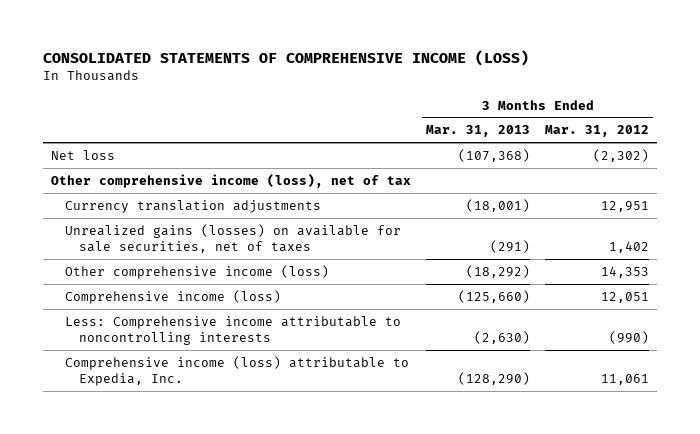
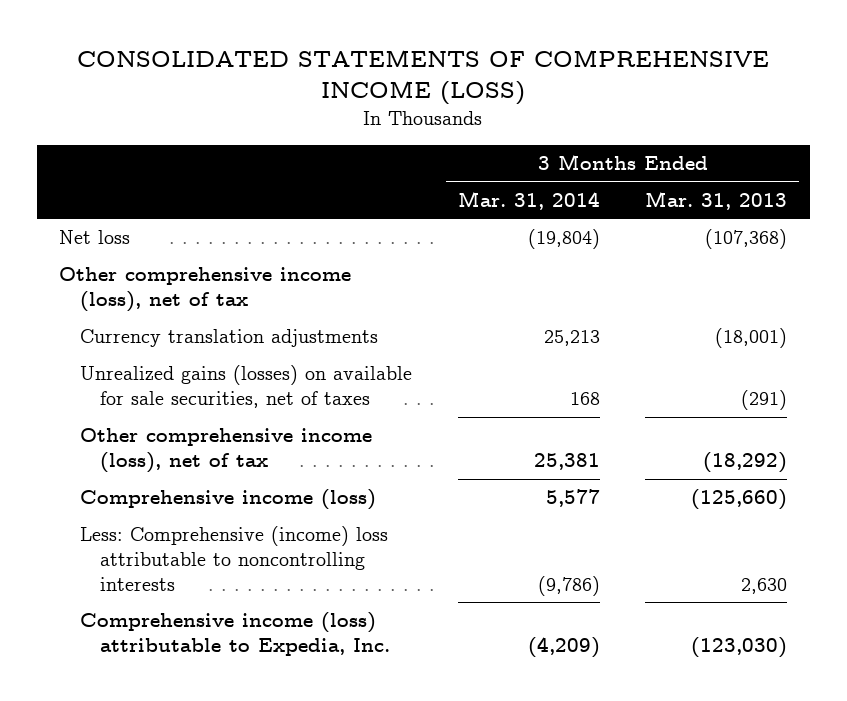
- | 3 Months Ended Mar. 31, 2013 | 3 Months Ended Mar. 31, 2012
+ | 3 Months Ended Mar. 31, 2014 | 3 Months Ended Mar. 31, 2013
- Other comprehensive income (loss) | (18,292) | 14,353
+ Other comprehensive income (loss), net of tax | 25,381 | (18,292)
- Less: Comprehensive income attributable to noncontrolling interests | (2,630) | (990)
- Comprehensive income (loss) attributable to Expedia, Inc. | (128,290) | 11,061
+ Less: Comprehensive (income) loss attributable to noncontrolling interests | (9,786) | 2,630
+ Comprehensive income (loss) attributable to Expedia, Inc. | (4,209) | (123,030)

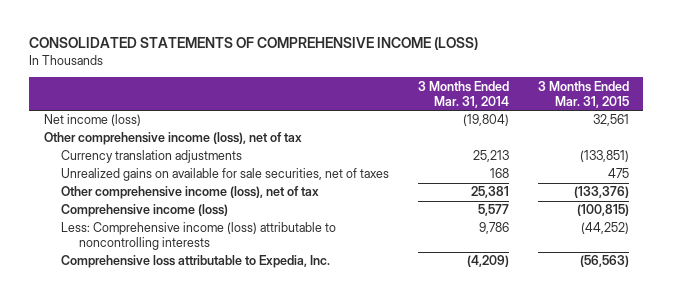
- | 3 Months Ended Mar. 31, 2014 | 3 Months Ended Mar. 31, 2013
+ | 3 Months Ended Mar. 31, 2014 | 3 Months Ended Mar. 31, 2015
- Net loss | (19,804) | (107,368)
+ Net income (loss) | (19,804) | 32,561
- Unrealized gains (losses) on available for sale securities, net of taxes | 168 | (291)
+ Unrealized gains on available for sale securities, net of taxes | 168 | 475
- Less: Comprehensive (income) loss attributable to noncontrolling interests | (9,786) | 2,630
- Comprehensive income (loss) attributable to Expedia, Inc. | (4,209) | (123,030)
+ Less: Comprehensive income (loss) attributable to noncontrolling interests | 9,786 | (44,252)
+ Comprehensive loss attributable to Expedia, Inc. | (4,209) | (56,563)

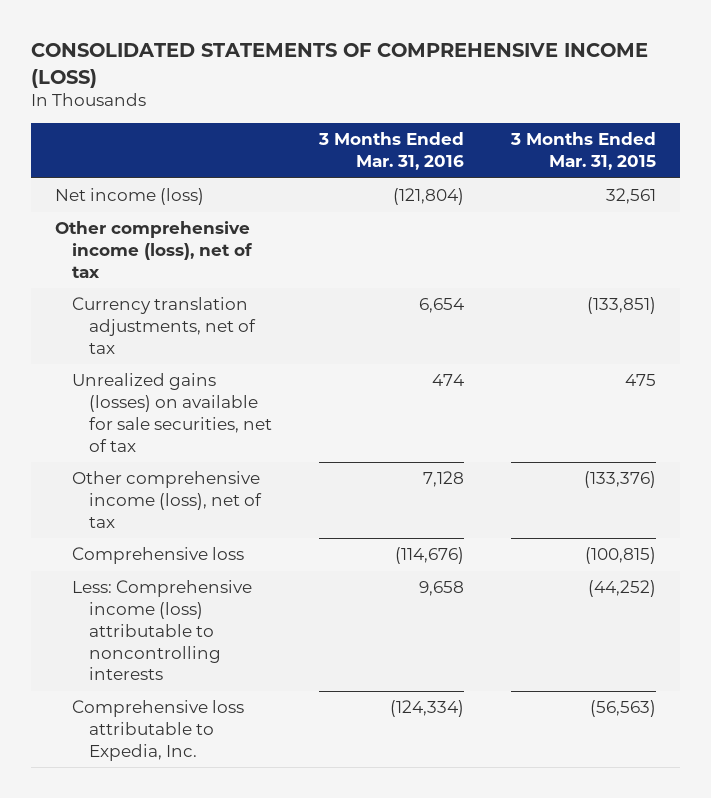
- | 3 Months Ended Mar. 31, 2014 | 3 Months Ended Mar. 31, 2015
+ | 3 Months Ended Mar. 31, 2016 | 3 Months Ended Mar. 31, 2015
- Currency translation adjustments | 25,213 | (133,851)
- Unrealized gains on available for sale securities, net of taxes | 168 | 475
+ Currency translation adjustments, net of tax | 6,654 | (133,851)
+ Unrealized gains (losses) on available for sale securities, net of tax | 474 | 475
- Comprehensive income (loss) | 5,577 | (100,815)
+ Comprehensive loss | (114,676) | (100,815)

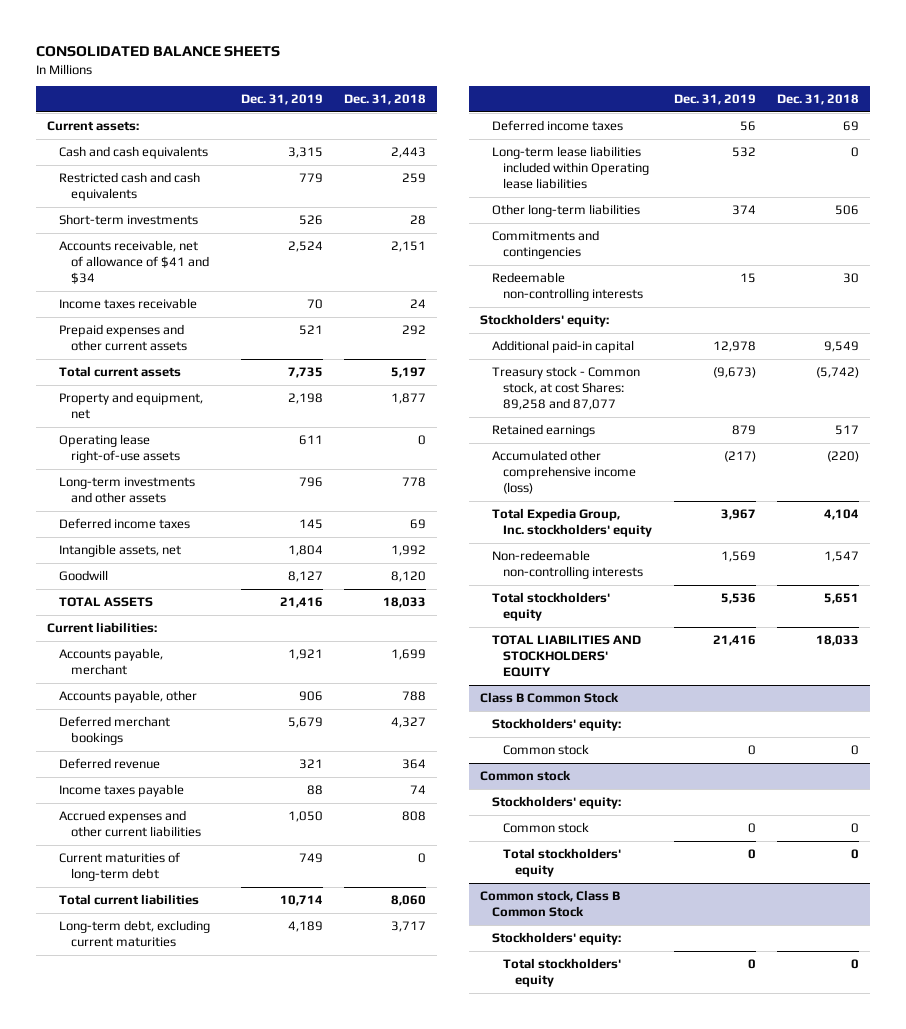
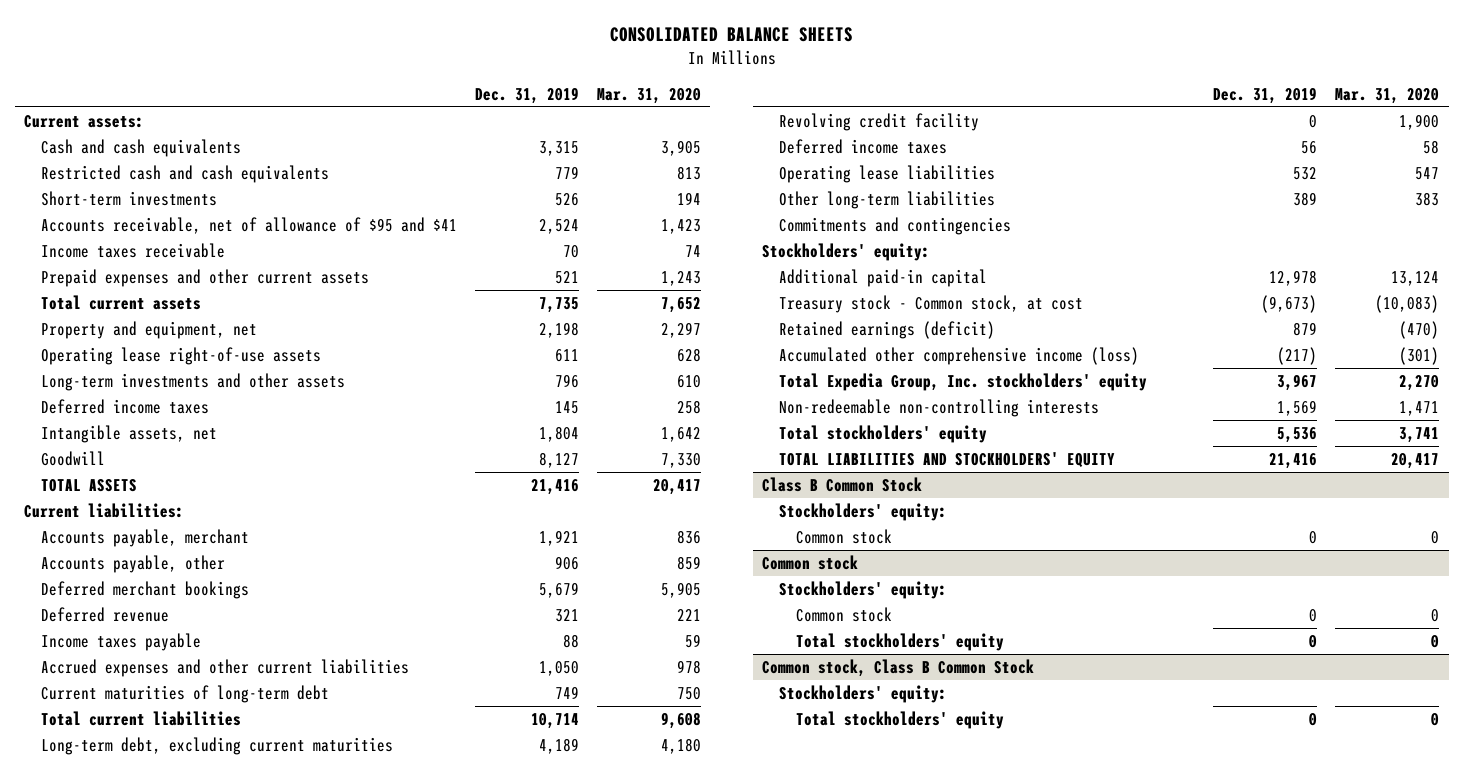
- | Dec. 31, 2019 | Dec. 31, 2018
+ | Dec. 31, 2019 | Mar. 31, 2020
- Accounts receivable, net of allowance of $41 and $34 | 2,524 | 2,151
+ Accounts receivable, net of allowance of $95 and $41 | 2,524 | 1,423
+ Revolving credit facility | 0 | 1,900
- Long-term lease liabilities included within Operating lease liabilities | 532 | 0
- Other long-term liabilities | 374 | 506
+ Operating lease liabilities | 532 | 547
+ Other long-term liabilities | 389 | 383
- Redeemable non-controlling interests | 15 | 30
- Treasury stock - Common stock, at cost Shares: 89,258 and 87,077 | (9,673) | (5,742)
- Retained earnings | 879 | 517
+ Treasury stock - Common stock, at cost | (9,673) | (10,083)
+ Retained earnings (deficit) | 879 | (470)

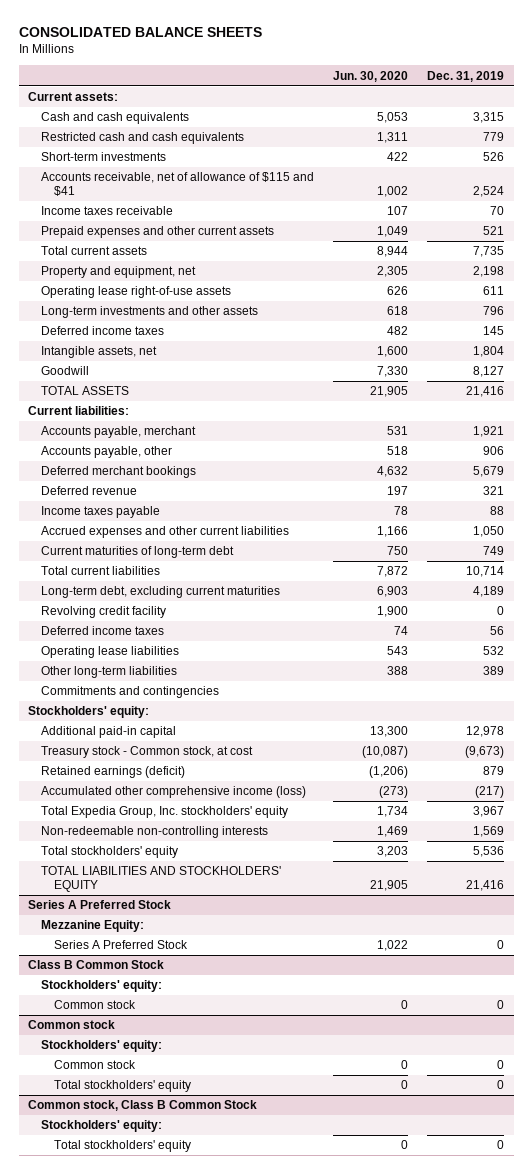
- | Dec. 31, 2019 | Mar. 31, 2020
+ | Jun. 30, 2020 | Dec. 31, 2019
- Accounts receivable, net of allowance of $95 and $41 | 2,524 | 1,423
+ Accounts receivable, net of allowance of $115 and $41 | 1,002 | 2,524
+ Series A Preferred Stock
+ Mezzanine Equity:
+ Series A Preferred Stock | 1,022 | 0

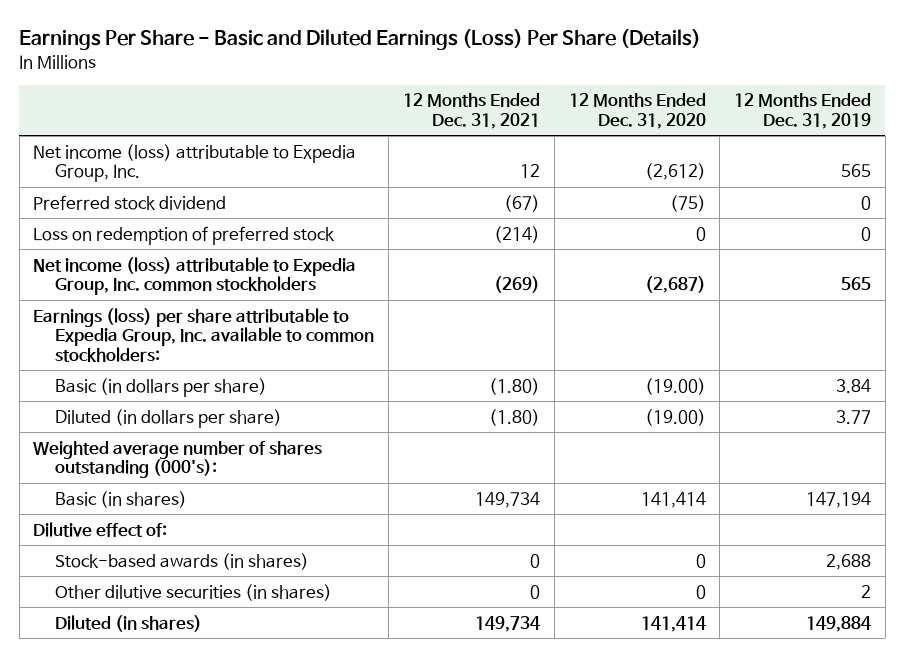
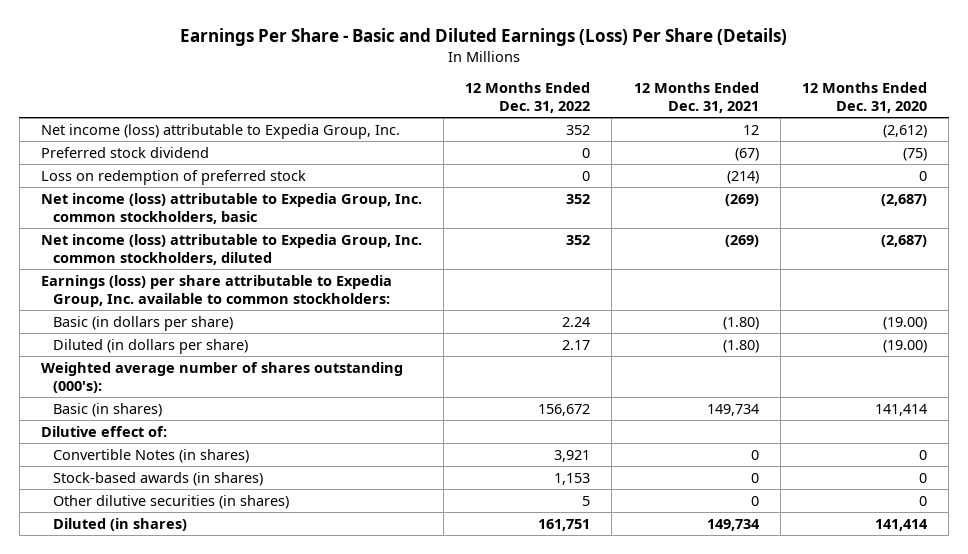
- | 12 Months Ended Dec. 31, 2021 | 12 Months Ended Dec. 31, 2020 | 12 Months Ended Dec. 31, 2019
+ | 12 Months Ended Dec. 31, 2022 | 12 Months Ended Dec. 31, 2021 | 12 Months Ended Dec. 31, 2020
- Net income (loss) attributable to Expedia Group, Inc. common stockholders | (269) | (2,687) | 565
+ Net income (loss) attributable to Expedia Group, Inc. common stockholders, basic | 352 | (269) | (2,687)
+ Net income (loss) attributable to Expedia Group, Inc. common stockholders, diluted | 352 | (269) | (2,687)
+ Convertible Notes (in shares) | 3,921 | 0 | 0

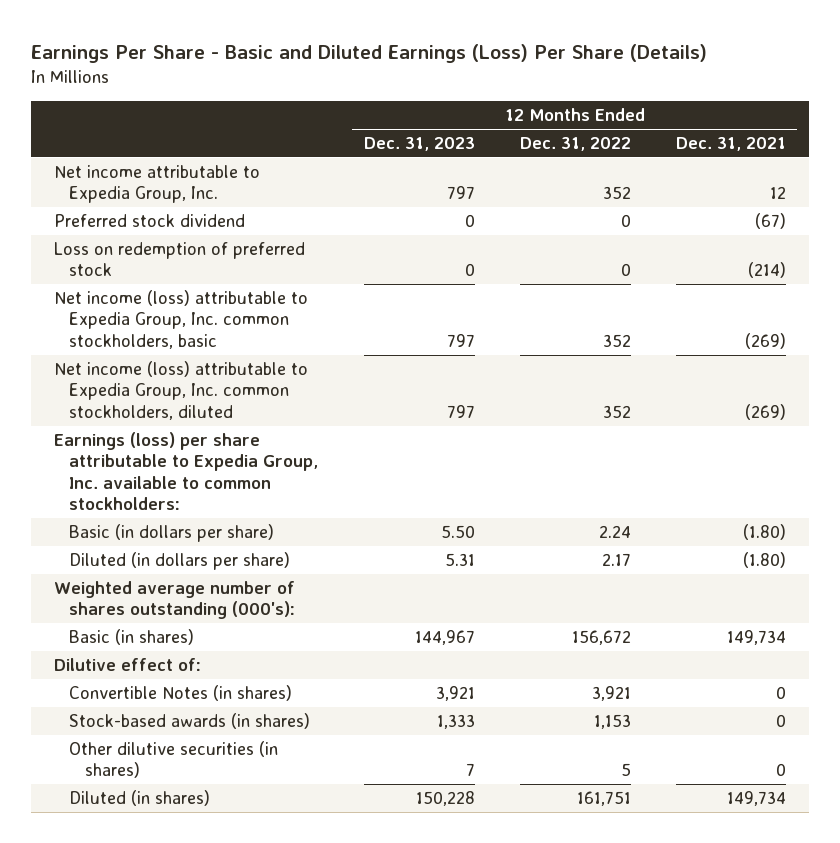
- | 12 Months Ended Dec. 31, 2022 | 12 Months Ended Dec. 31, 2021 | 12 Months Ended Dec. 31, 2020
+ | 12 Months Ended Dec. 31, 2023 | 12 Months Ended Dec. 31, 2022 | 12 Months Ended Dec. 31, 2021
- Net income (loss) attributable to Expedia Group, Inc. | 352 | 12 | (2,612)
+ Net income attributable to Expedia Group, Inc. | 797 | 352 | 12

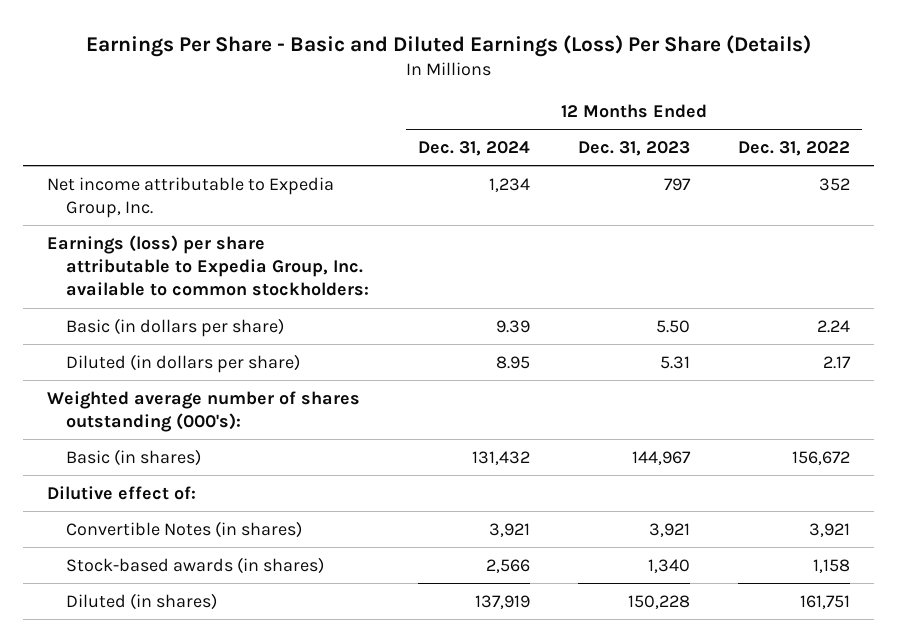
- | 12 Months Ended Dec. 31, 2023 | 12 Months Ended Dec. 31, 2022 | 12 Months Ended Dec. 31, 2021
+ | 12 Months Ended Dec. 31, 2024 | 12 Months Ended Dec. 31, 2023 | 12 Months Ended Dec. 31, 2022
- Preferred stock dividend | 0 | 0 | (67)
- Loss on redemption of preferred stock | 0 | 0 | (214)
- Net income (loss) attributable to Expedia Group, Inc. common stockholders, basic | 797 | 352 | (269)
- Net income (loss) attributable to Expedia Group, Inc. common stockholders, diluted | 797 | 352 | (269)
- Stock-based awards (in shares) | 1,333 | 1,153 | 0
- Other dilutive securities (in shares) | 7 | 5 | 0
+ Stock-based awards (in shares) | 2,566 | 1,340 | 1,158

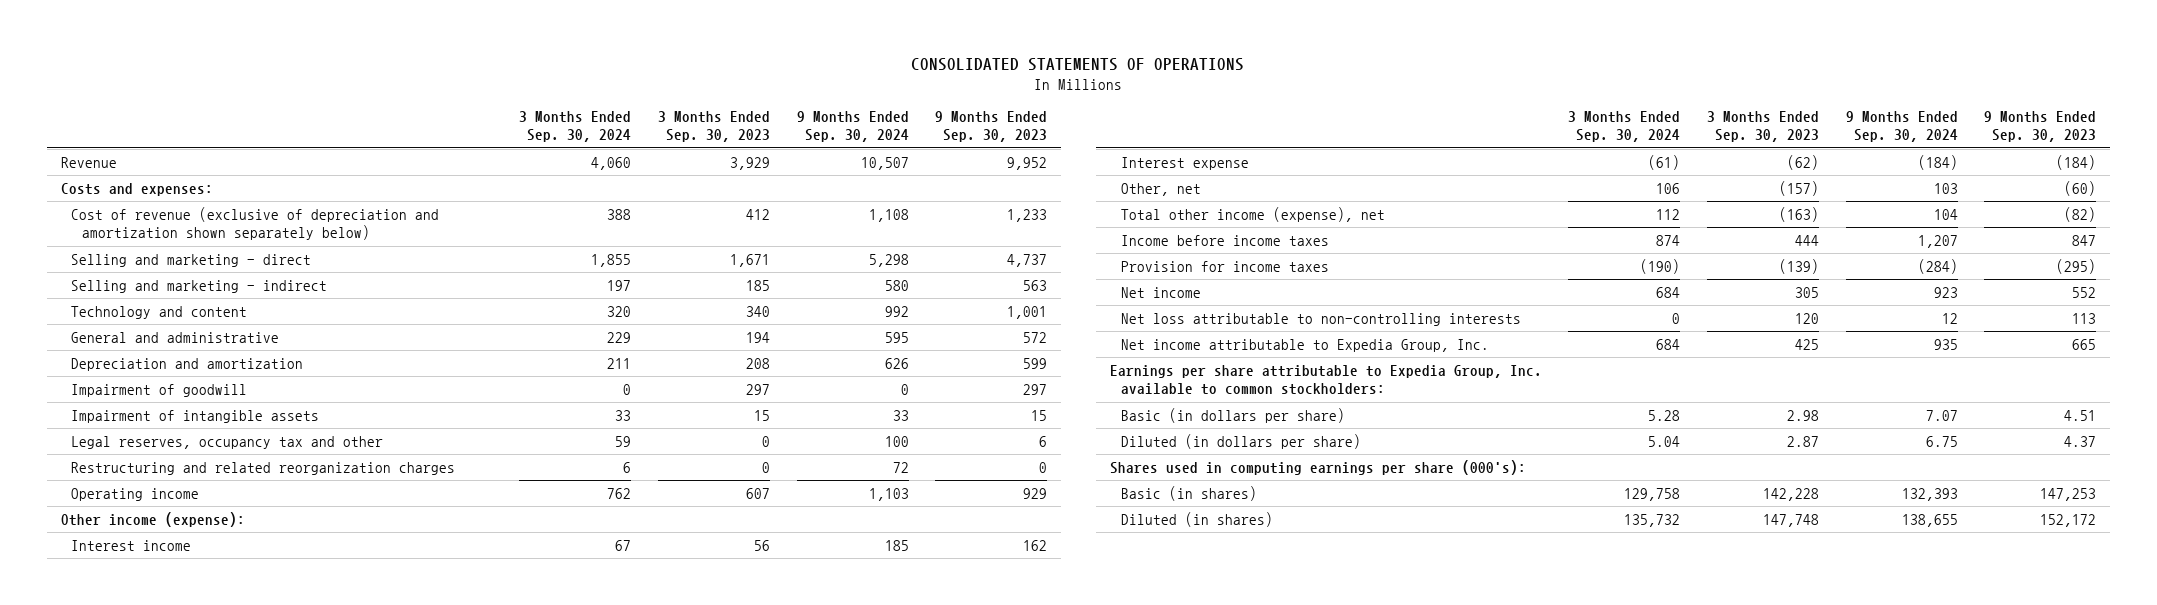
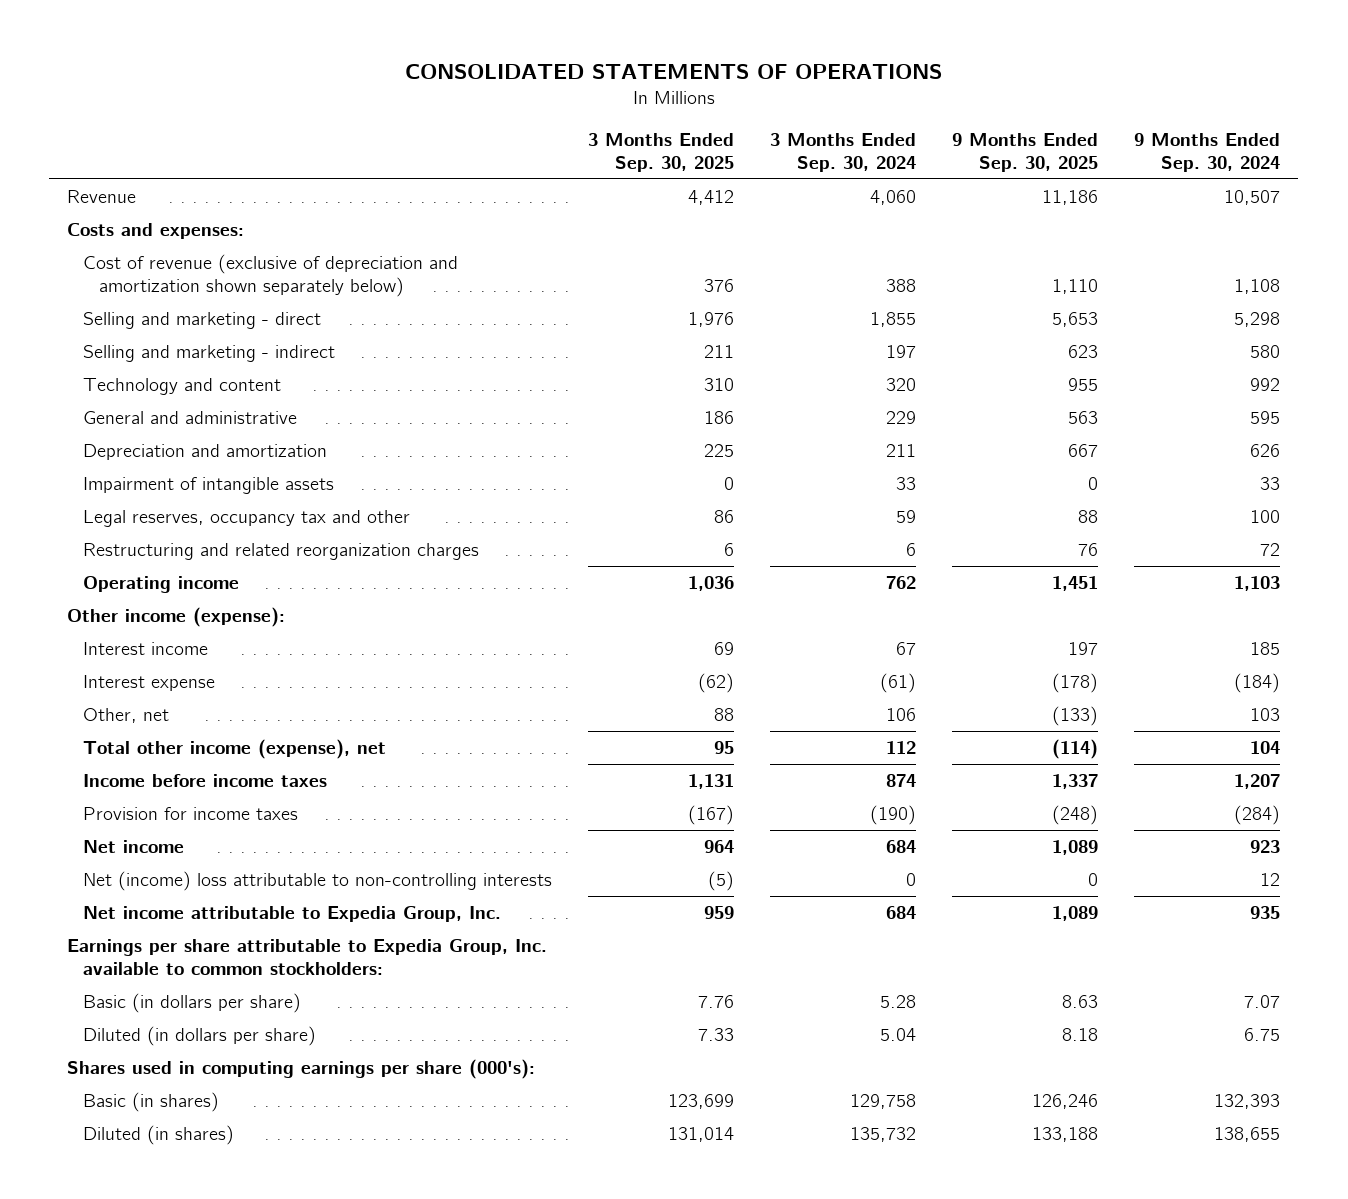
- | 3 Months Ended Sep. 30, 2024 | 3 Months Ended Sep. 30, 2023 | 9 Months Ended Sep. 30, 2024 | 9 Months Ended Sep. 30, 2023
+ | 3 Months Ended Sep. 30, 2025 | 3 Months Ended Sep. 30, 2024 | 9 Months Ended Sep. 30, 2025 | 9 Months Ended Sep. 30, 2024
- Impairment of goodwill | 0 | 297 | 0 | 297
- Net loss attributable to non-controlling interests | 0 | 120 | 12 | 113
+ Net (income) loss attributable to non-controlling interests | (5) | 0 | 0 | 12

